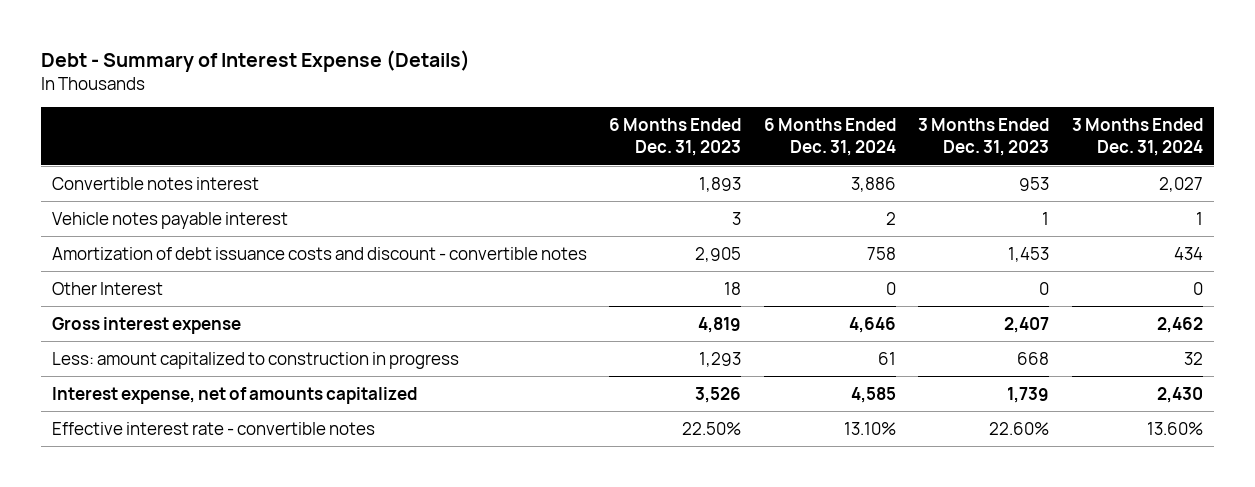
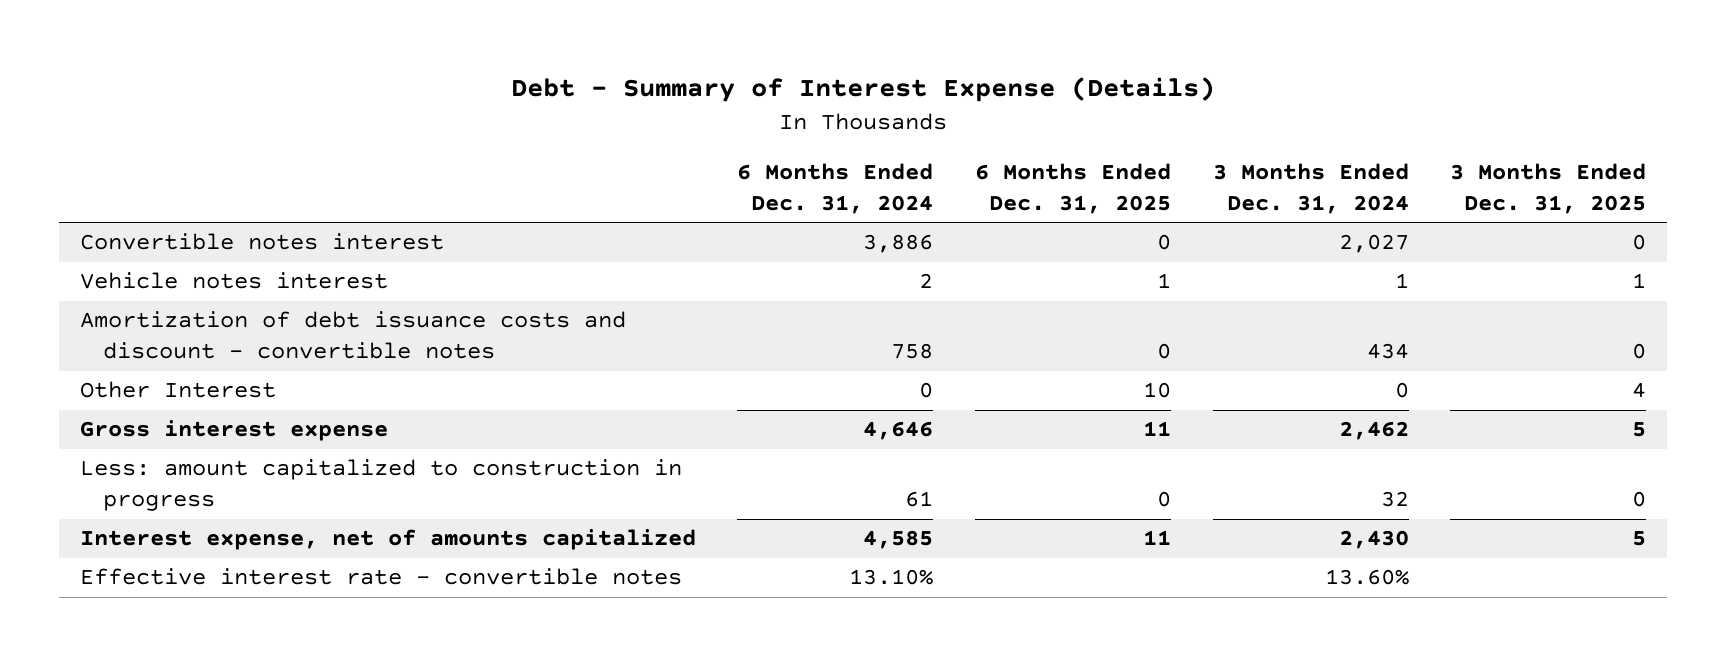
- | 6 Months Ended Dec. 31, 2023 | 6 Months Ended Dec. 31, 2024 | 3 Months Ended Dec. 31, 2023 | 3 Months Ended Dec. 31, 2024
+ | 6 Months Ended Dec. 31, 2024 | 6 Months Ended Dec. 31, 2025 | 3 Months Ended Dec. 31, 2024 | 3 Months Ended Dec. 31, 2025
- Vehicle notes payable interest | 3 | 2 | 1 | 1
+ Vehicle notes interest | 2 | 1 | 1 | 1

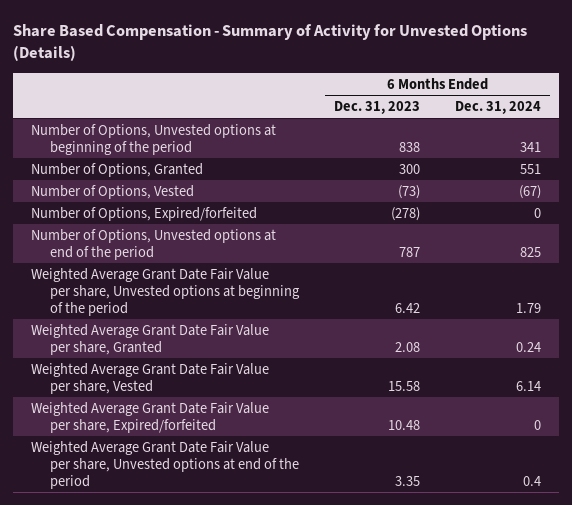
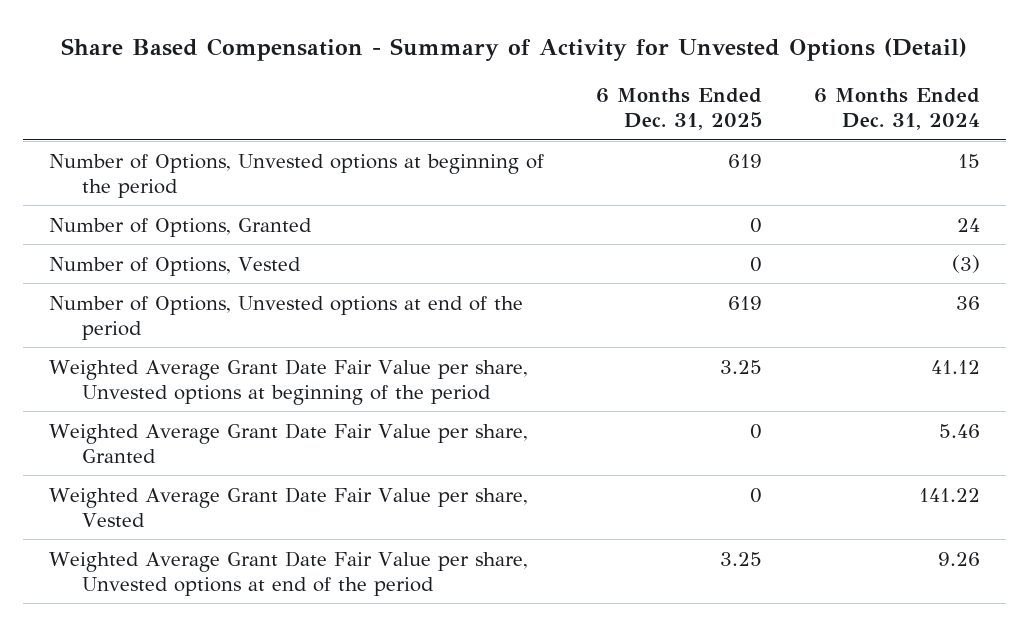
- Share Based Compensation - Summary of Activity for Unvested Options (Details)
+ Share Based Compensation - Summary of Activity for Unvested Options (Detail)
- | 6 Months Ended Dec. 31, 2023 | 6 Months Ended Dec. 31, 2024
+ | 6 Months Ended Dec. 31, 2025 | 6 Months Ended Dec. 31, 2024
- Number of Options, Unvested options at beginning of the period | 838 | 341
- Number of Options, Granted | 300 | 551
- Number of Options, Vested | (73) | (67)
- Number of Options, Expired/forfeited | (278) | 0
- Number of Options, Unvested options at end of the period | 787 | 825
- Weighted Average Grant Date Fair Value per share, Unvested options at beginning of the period | 6.42 | 1.79
- Weighted Average Grant Date Fair Value per share, Granted | 2.08 | 0.24
- Weighted Average Grant Date Fair Value per share, Vested | 15.58 | 6.14
- Weighted Average Grant Date Fair Value per share, Expired/forfeited | 10.48 | 0
- Weighted Average Grant Date Fair Value per share, Unvested options at end of the period | 3.35 | 0.4
+ Number of Options, Unvested options at beginning of the period | 619 | 15
+ Number of Options, Granted | 0 | 24
+ Number of Options, Vested | 0 | (3)
+ Number of Options, Unvested options at end of the period | 619 | 36
+ Weighted Average Grant Date Fair Value per share, Unvested options at beginning of the period | 3.25 | 41.12
+ Weighted Average Grant Date Fair Value per share, Granted | 0 | 5.46
+ Weighted Average Grant Date Fair Value per share, Vested | 0 | 141.22
+ Weighted Average Grant Date Fair Value per share, Unvested options at end of the period | 3.25 | 9.26

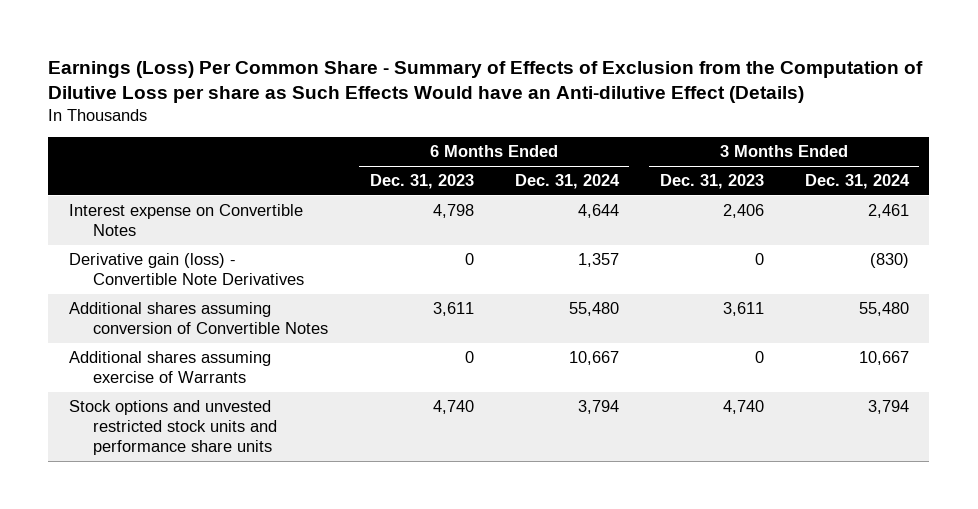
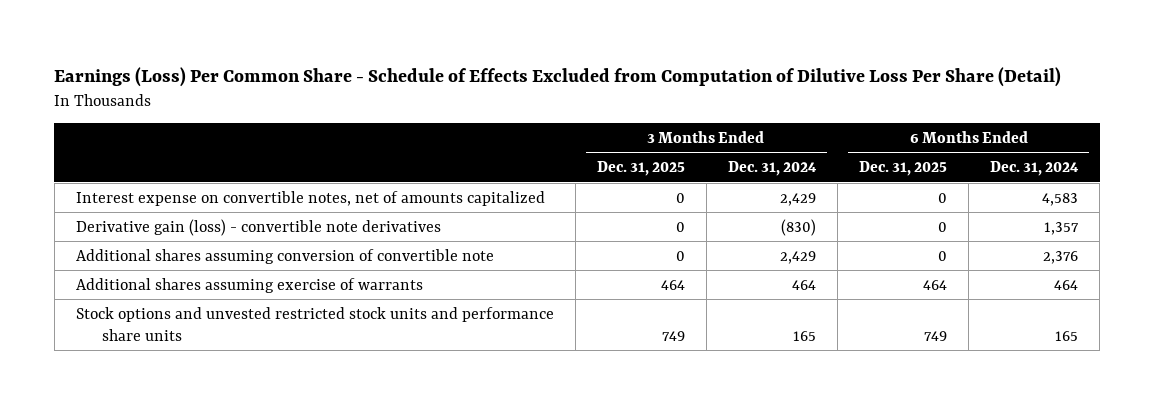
- Earnings (Loss) Per Common Share - Summary of Effects of Exclusion from the Computation of Dilutive Loss per share as Such Effects Would have an Anti-dilutive Effect (Details)
+ Earnings (Loss) Per Common Share - Schedule of Effects Excluded from Computation of Dilutive Loss Per Share (Detail)
- | 6 Months Ended Dec. 31, 2023 | 6 Months Ended Dec. 31, 2024 | 3 Months Ended Dec. 31, 2023 | 3 Months Ended Dec. 31, 2024
+ | 3 Months Ended Dec. 31, 2025 | 3 Months Ended Dec. 31, 2024 | 6 Months Ended Dec. 31, 2025 | 6 Months Ended Dec. 31, 2024
- Interest expense on Convertible Notes | 4,798 | 4,644 | 2,406 | 2,461
- Derivative gain (loss) - Convertible Note Derivatives | 0 | 1,357 | 0 | (830)
- Additional shares assuming conversion of Convertible Notes | 3,611 | 55,480 | 3,611 | 55,480
- Additional shares assuming exercise of Warrants | 0 | 10,667 | 0 | 10,667
- Stock options and unvested restricted stock units and performance share units | 4,740 | 3,794 | 4,740 | 3,794
+ Interest expense on convertible notes, net of amounts capitalized | 0 | 2,429 | 0 | 4,583
+ Derivative gain (loss) - convertible note derivatives | 0 | (830) | 0 | 1,357
+ Additional shares assuming conversion of convertible note | 0 | 2,429 | 0 | 2,376
+ Additional shares assuming exercise of warrants | 464 | 464 | 464 | 464
+ Stock options and unvested restricted stock units and performance share units | 749 | 165 | 749 | 165

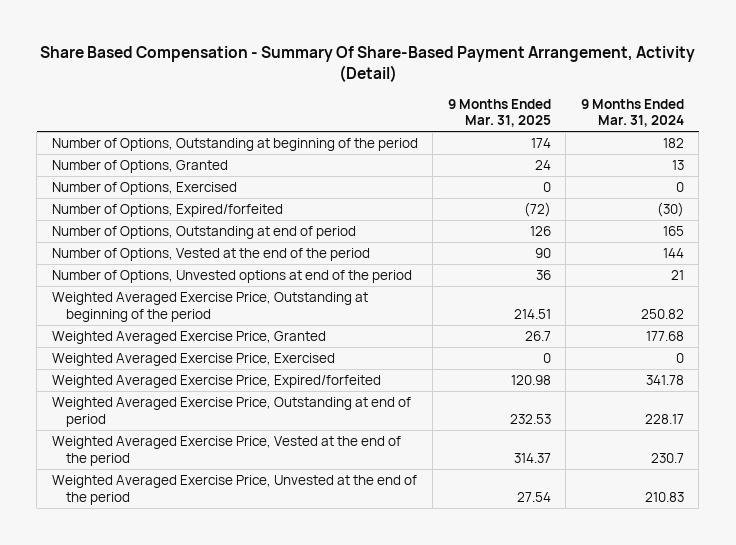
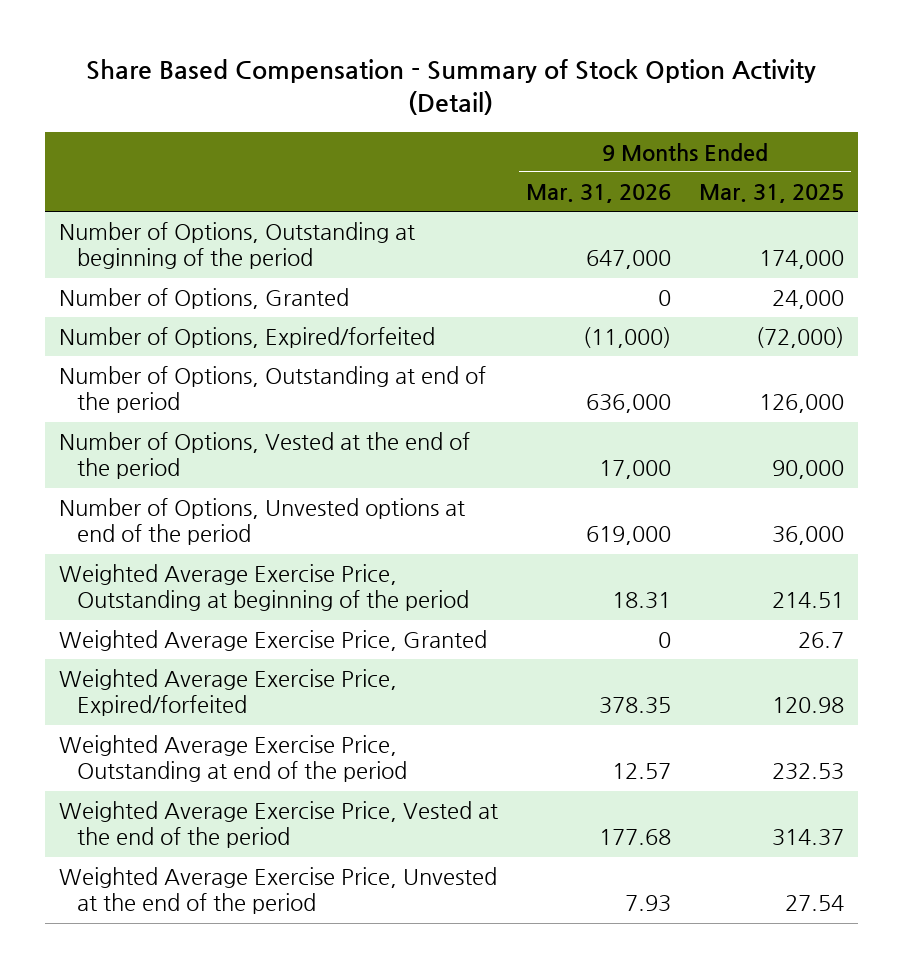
- Share Based Compensation - Summary Of Share-Based Payment Arrangement, Activity (Detail)
+ Share Based Compensation - Summary of Stock Option Activity (Detail)
- | 9 Months Ended Mar. 31, 2025 | 9 Months Ended Mar. 31, 2024
+ | 9 Months Ended Mar. 31, 2026 | 9 Months Ended Mar. 31, 2025
- Number of Options, Outstanding at beginning of the period | 174 | 182
- Number of Options, Granted | 24 | 13
- Number of Options, Exercised | 0 | 0
- Number of Options, Expired/forfeited | (72) | (30)
- Number of Options, Outstanding at end of period | 126 | 165
- Number of Options, Vested at the end of the period | 90 | 144
- Number of Options, Unvested options at end of the period | 36 | 21
- Weighted Averaged Exercise Price, Outstanding at beginning of the period | 214.51 | 250.82
- Weighted Averaged Exercise Price, Granted | 26.7 | 177.68
- Weighted Averaged Exercise Price, Exercised | 0 | 0
- Weighted Averaged Exercise Price, Expired/forfeited | 120.98 | 341.78
- Weighted Averaged Exercise Price, Outstanding at end of period | 232.53 | 228.17
- Weighted Averaged Exercise Price, Vested at the end of the period | 314.37 | 230.7
- Weighted Averaged Exercise Price, Unvested at the end of the period | 27.54 | 210.83
+ Number of Options, Outstanding at beginning of the period | 647,000 | 174,000
+ Number of Options, Granted | 0 | 24,000
+ Number of Options, Expired/forfeited | (11,000) | (72,000)
+ Number of Options, Outstanding at end of the period | 636,000 | 126,000
+ Number of Options, Vested at the end of the period | 17,000 | 90,000
+ Number of Options, Unvested options at end of the period | 619,000 | 36,000
+ Weighted Average Exercise Price, Outstanding at beginning of the period | 18.31 | 214.51
+ Weighted Average Exercise Price, Granted | 0 | 26.7
+ Weighted Average Exercise Price, Expired/forfeited | 378.35 | 120.98
+ Weighted Average Exercise Price, Outstanding at end of the period | 12.57 | 232.53
+ Weighted Average Exercise Price, Vested at the end of the period | 177.68 | 314.37
+ Weighted Average Exercise Price, Unvested at the end of the period | 7.93 | 27.54

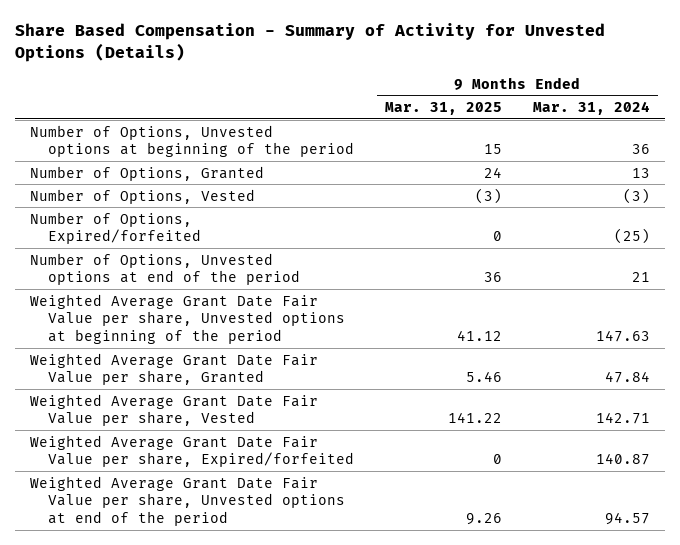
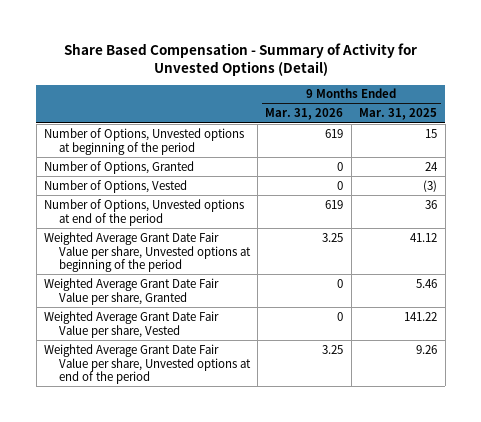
- Share Based Compensation - Summary of Activity for Unvested Options (Details)
+ Share Based Compensation - Summary of Activity for Unvested Options (Detail)
- | 9 Months Ended Mar. 31, 2025 | 9 Months Ended Mar. 31, 2024
+ | 9 Months Ended Mar. 31, 2026 | 9 Months Ended Mar. 31, 2025
- Number of Options, Expired/forfeited | 0 | (25)
- Weighted Average Grant Date Fair Value per share, Expired/forfeited | 0 | 140.87

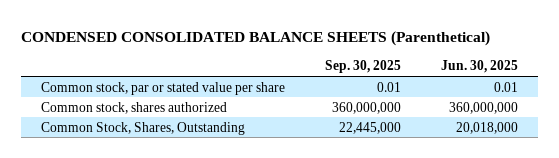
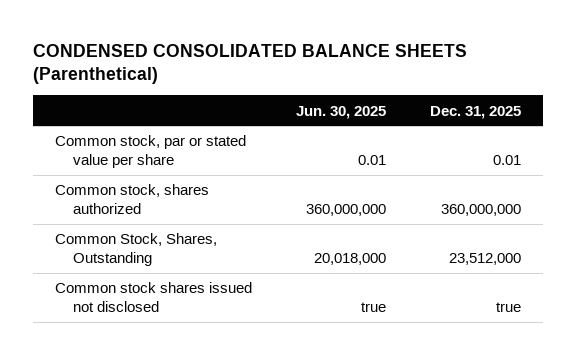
- | Sep. 30, 2025 | Jun. 30, 2025
+ | Jun. 30, 2025 | Dec. 31, 2025
+ Common stock shares issued not disclosed | true | true

